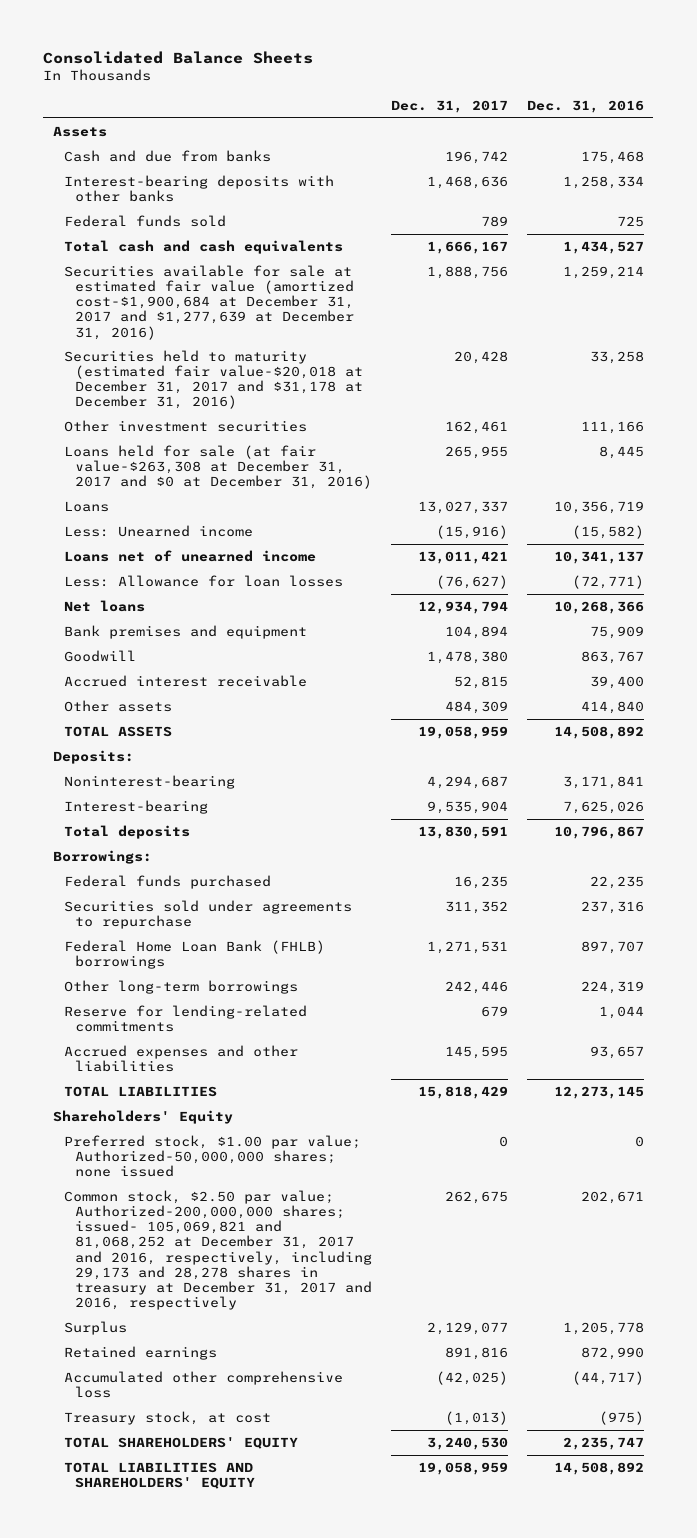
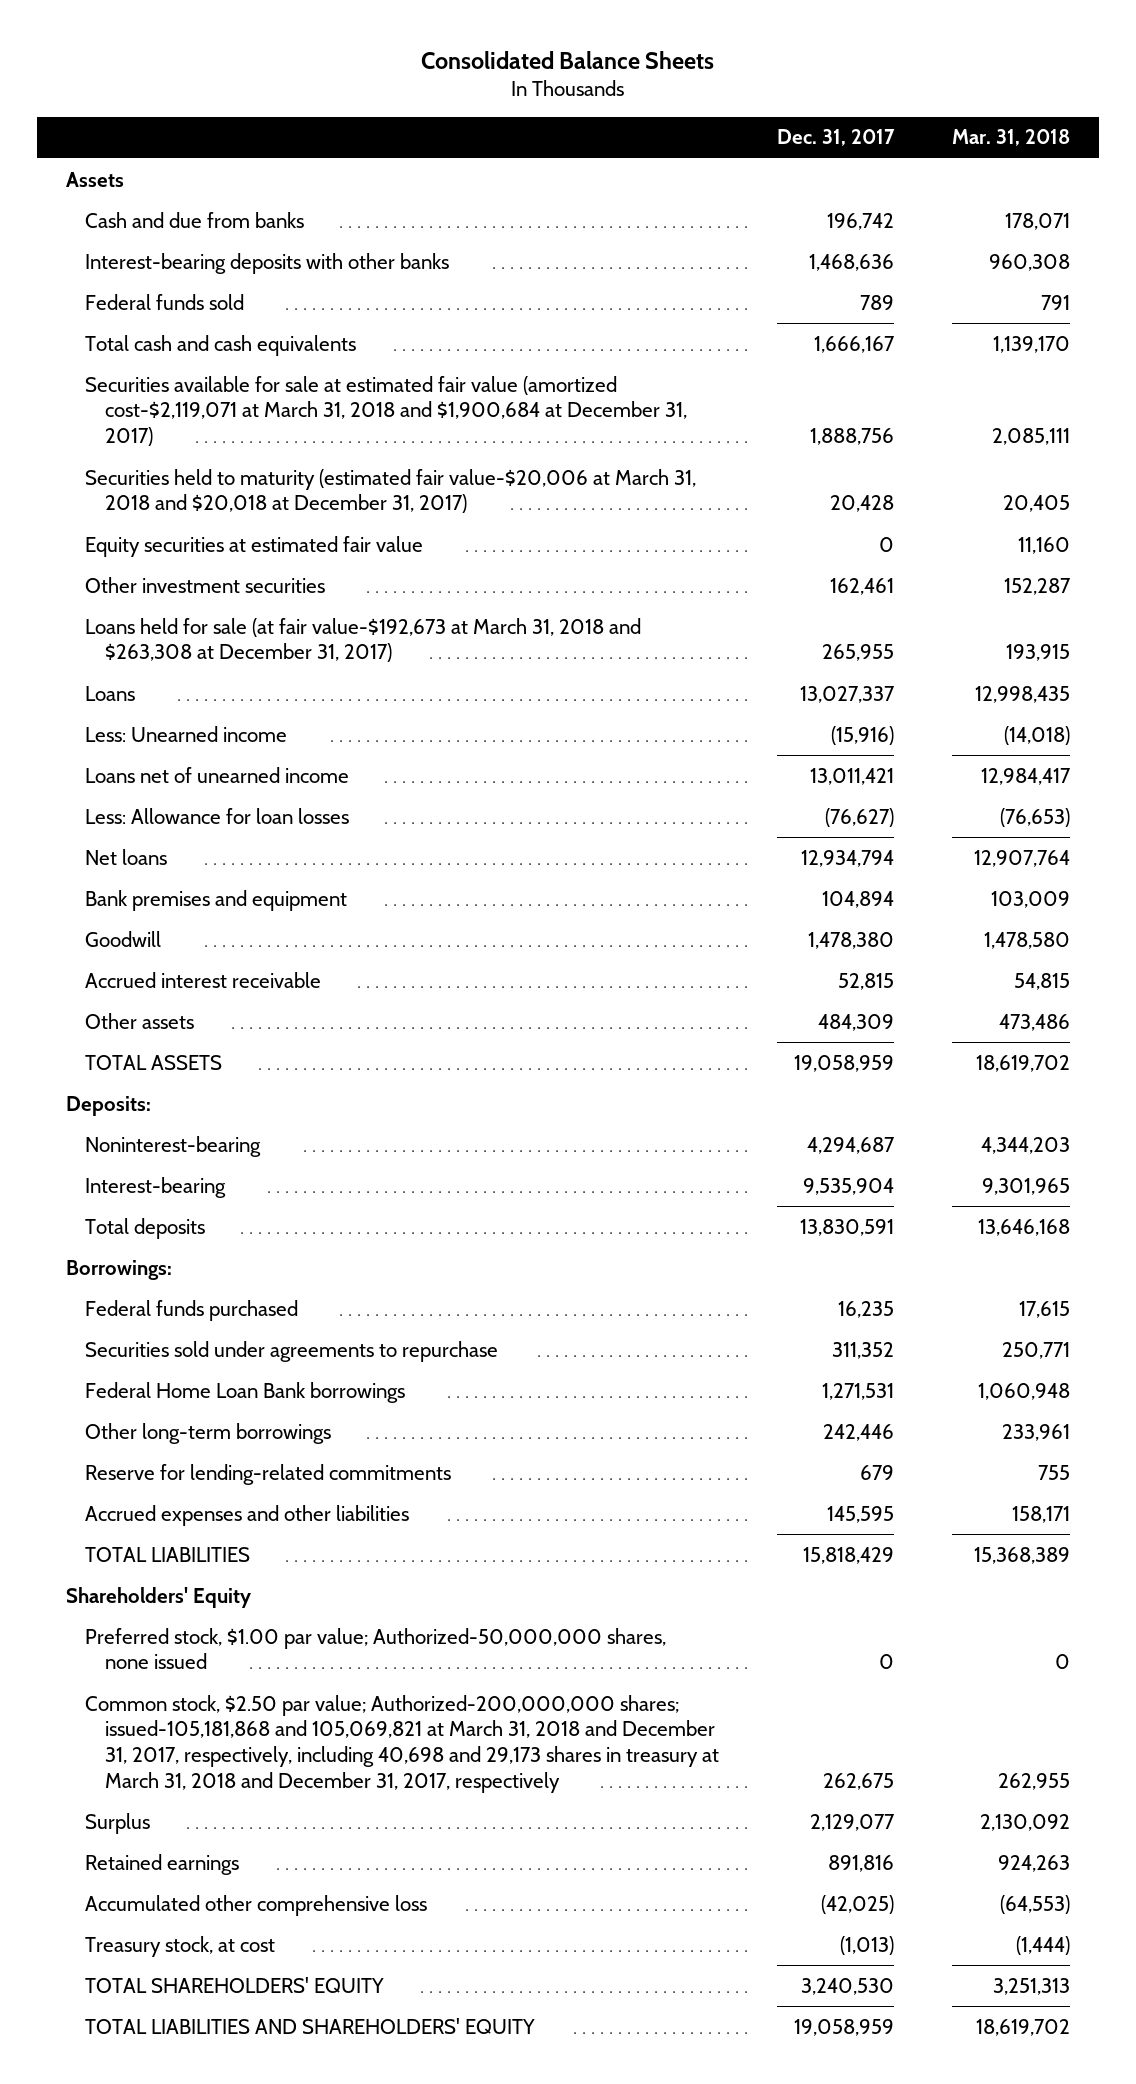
- | Dec. 31, 2017 | Dec. 31, 2016
+ | Dec. 31, 2017 | Mar. 31, 2018
- Securities available for sale at estimated fair value (amortized cost-$1,900,684 at December 31, 2017 and $1,277,639 at December 31, 2016) | 1,888,756 | 1,259,214
- Securities held to maturity (estimated fair value-$20,018 at December 31, 2017 and $31,178 at December 31, 2016) | 20,428 | 33,258
+ Securities available for sale at estimated fair value (amortized cost-$2,119,071 at March 31, 2018 and $1,900,684 at December 31, 2017) | 1,888,756 | 2,085,111
+ Securities held to maturity (estimated fair value-$20,006 at March 31, 2018 and $20,018 at December 31, 2017) | 20,428 | 20,405
+ Equity securities at estimated fair value | 0 | 11,160
- Loans held for sale (at fair value-$263,308 at December 31, 2017 and $0 at December 31, 2016) | 265,955 | 8,445
+ Loans held for sale (at fair value-$192,673 at March 31, 2018 and $263,308 at December 31, 2017) | 265,955 | 193,915
- Federal Home Loan Bank (FHLB) borrowings | 1,271,531 | 897,707
+ Federal Home Loan Bank borrowings | 1,271,531 | 1,060,948
- Preferred stock, $1.00 par value; Authorized-50,000,000 shares; none issued | 0 | 0
- Common stock, $2.50 par value; Authorized-200,000,000 shares; issued- 105,069,821 and 81,068,252 at December 31, 2017 and 2016, respectively, including 29,173 and 28,278 shares in treasury at December 31, 2017 and 2016, respectively | 262,675 | 202,671
+ Preferred stock, $1.00 par value; Authorized-50,000,000 shares, none issued | 0 | 0
+ Common stock, $2.50 par value; Authorized-200,000,000 shares; issued-105,181,868 and 105,069,821 at March 31, 2018 and December 31, 2017, respectively, including 40,698 and 29,173 shares in treasury at March 31, 2018 and December 31, 2017, respectively | 262,675 | 262,955

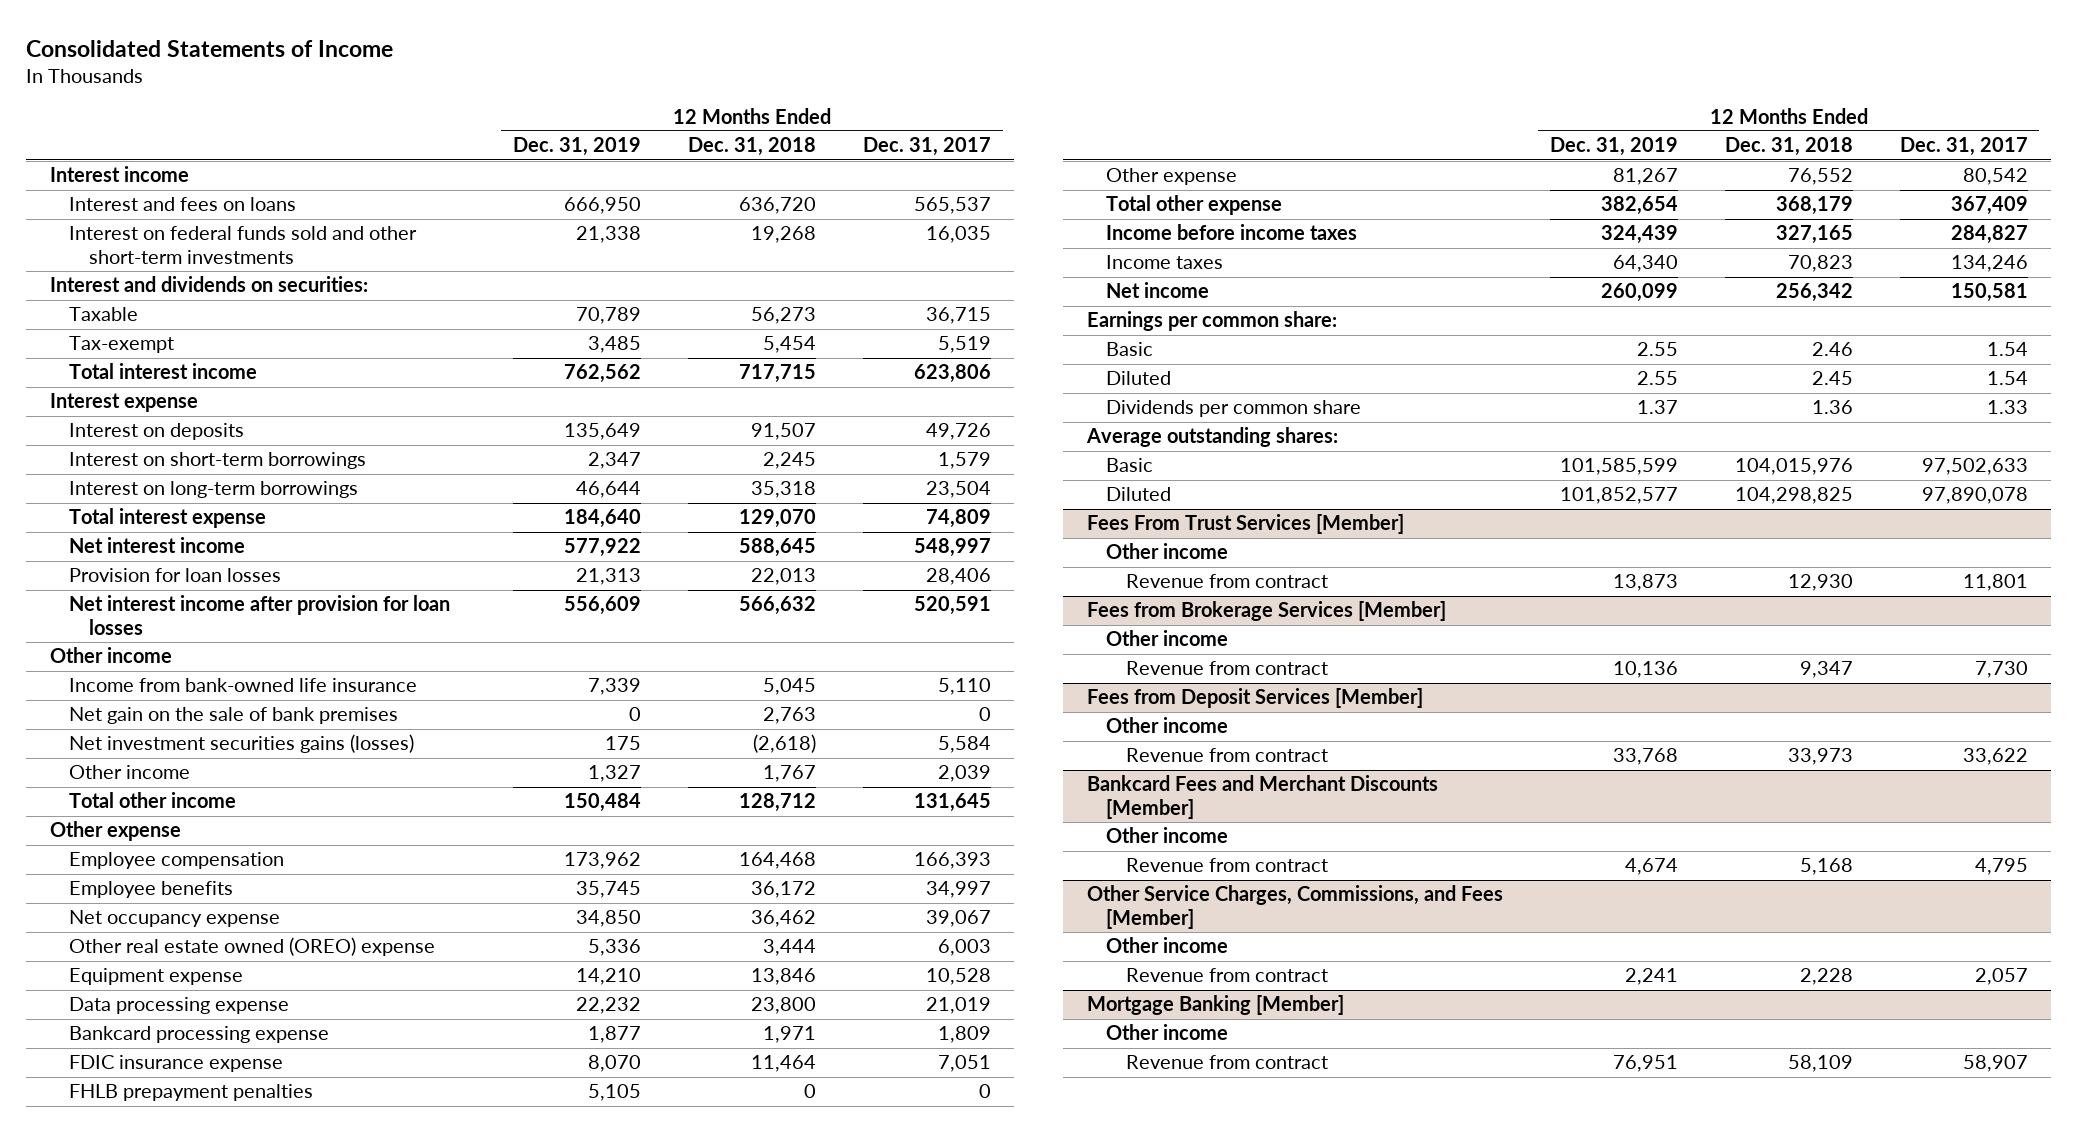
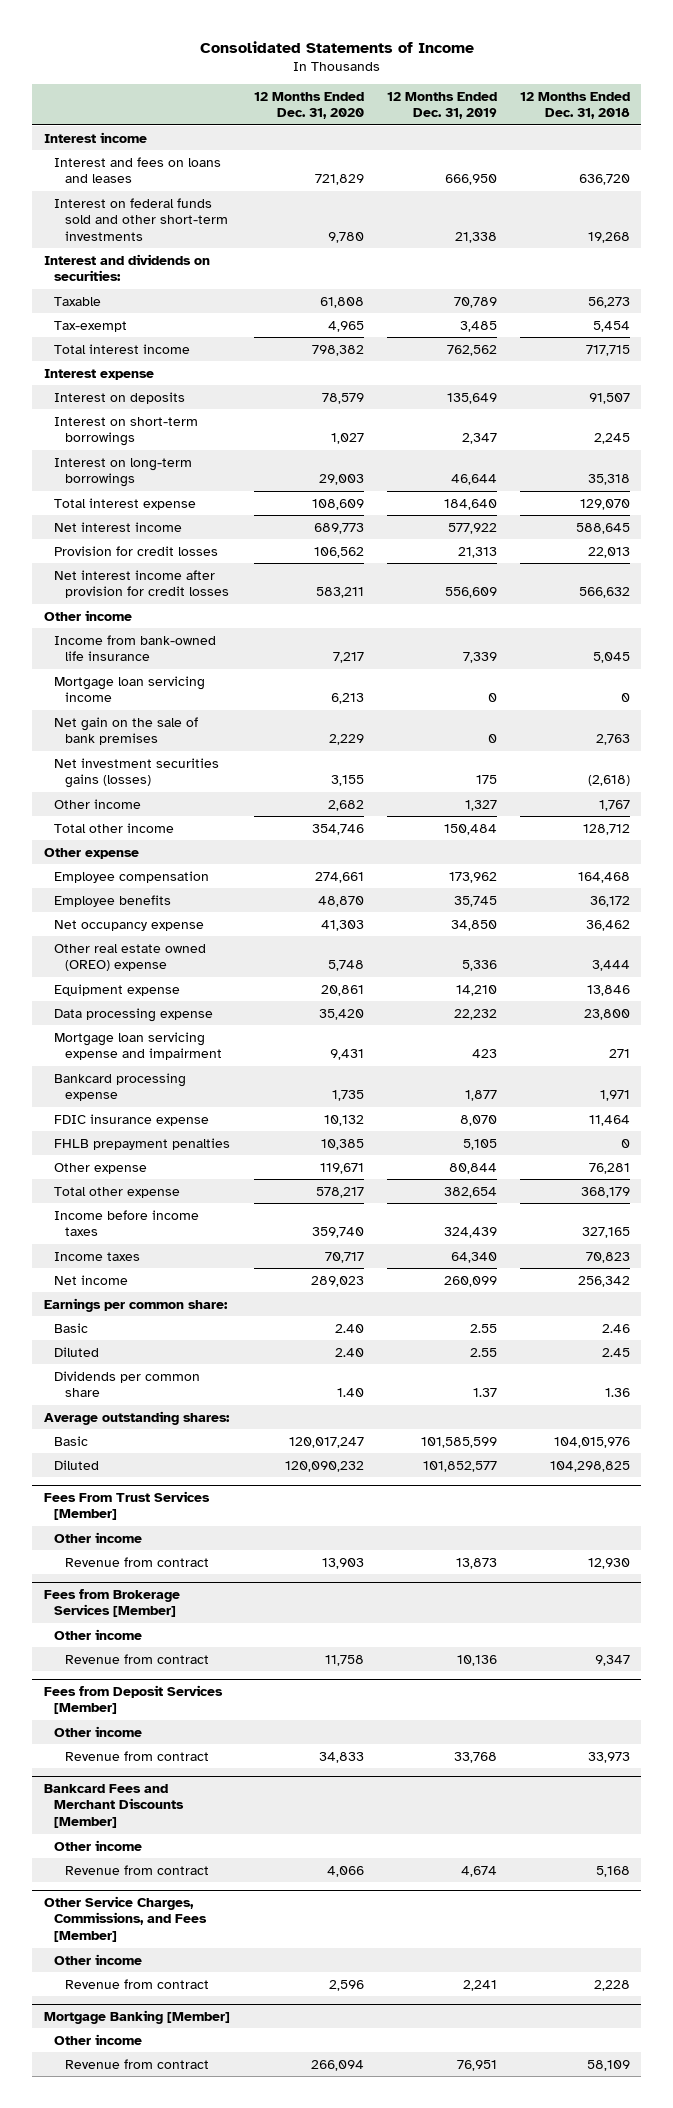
- | 12 Months Ended Dec. 31, 2019 | 12 Months Ended Dec. 31, 2018 | 12 Months Ended Dec. 31, 2017
+ | 12 Months Ended Dec. 31, 2020 | 12 Months Ended Dec. 31, 2019 | 12 Months Ended Dec. 31, 2018
- Interest and fees on loans | 666,950 | 636,720 | 565,537
+ Interest and fees on loans and leases | 721,829 | 666,950 | 636,720
- Provision for loan losses | 21,313 | 22,013 | 28,406
- Net interest income after provision for loan losses | 556,609 | 566,632 | 520,591
+ Provision for credit losses | 106,562 | 21,313 | 22,013
+ Net interest income after provision for credit losses | 583,211 | 556,609 | 566,632
+ Mortgage loan servicing income | 6,213 | 0 | 0
+ Mortgage loan servicing expense and impairment | 9,431 | 423 | 271
- Other expense | 81,267 | 76,552 | 80,542
+ Other expense | 119,671 | 80,844 | 76,281

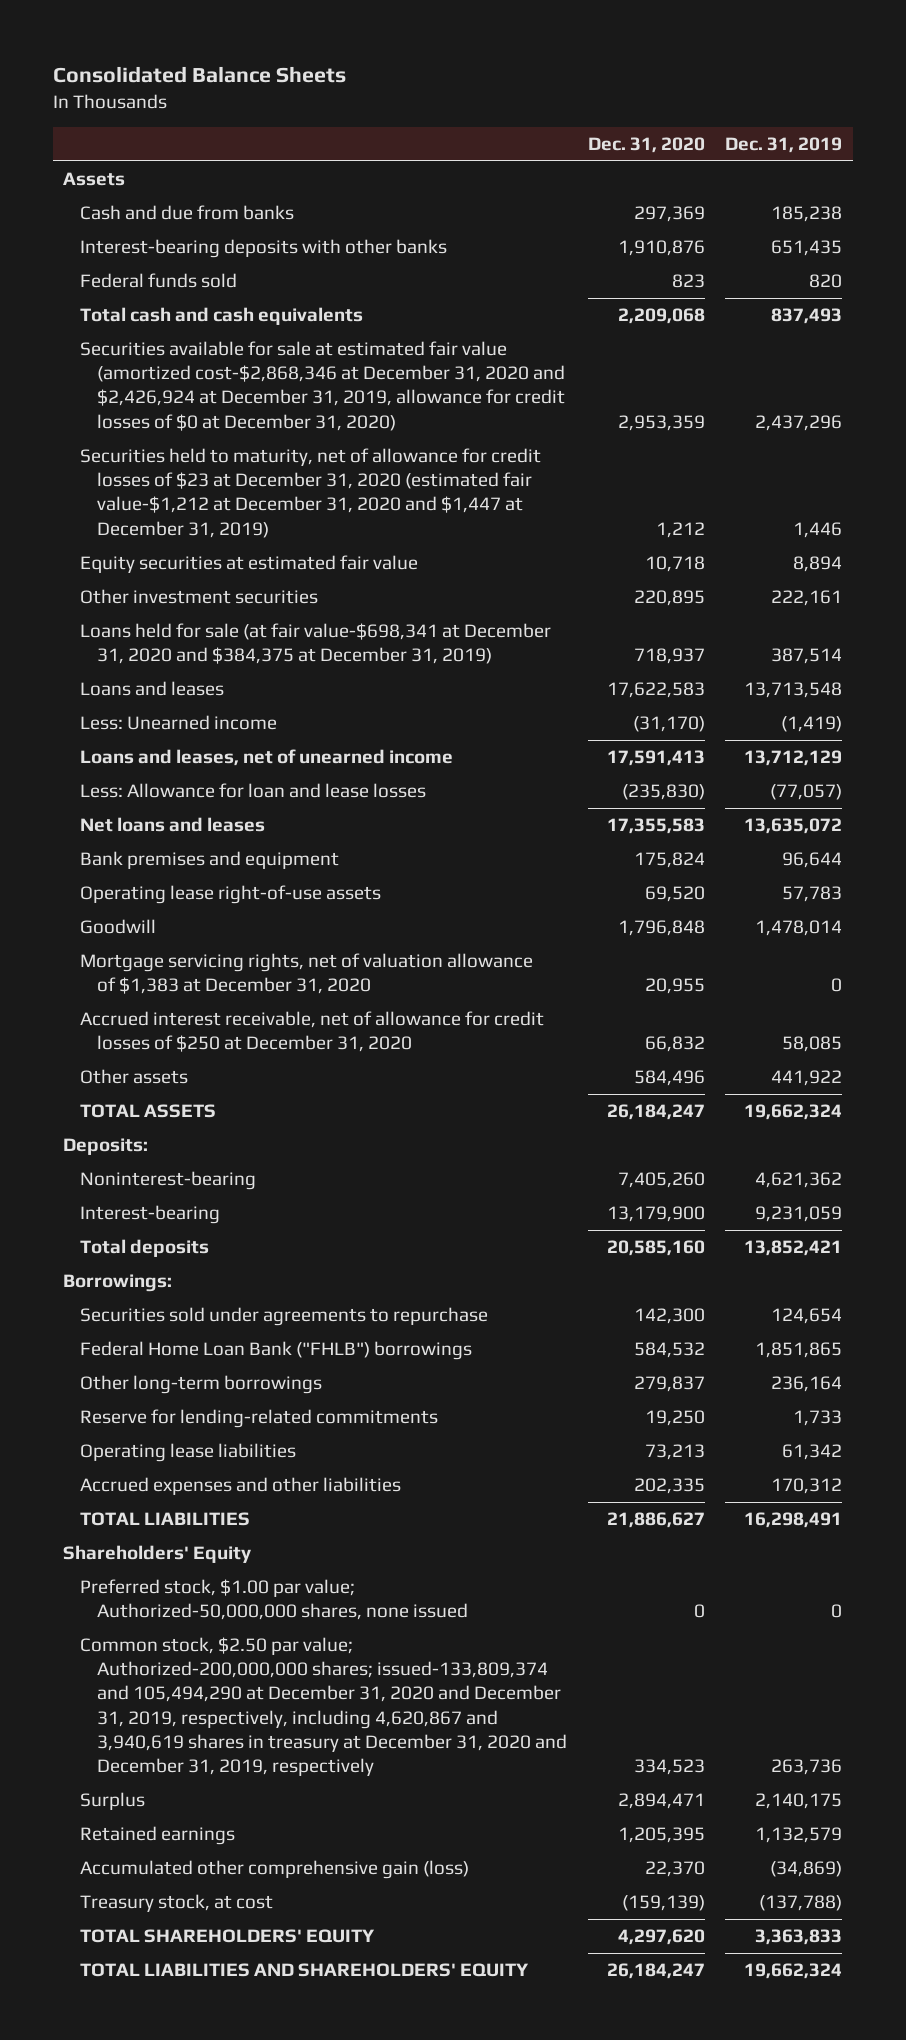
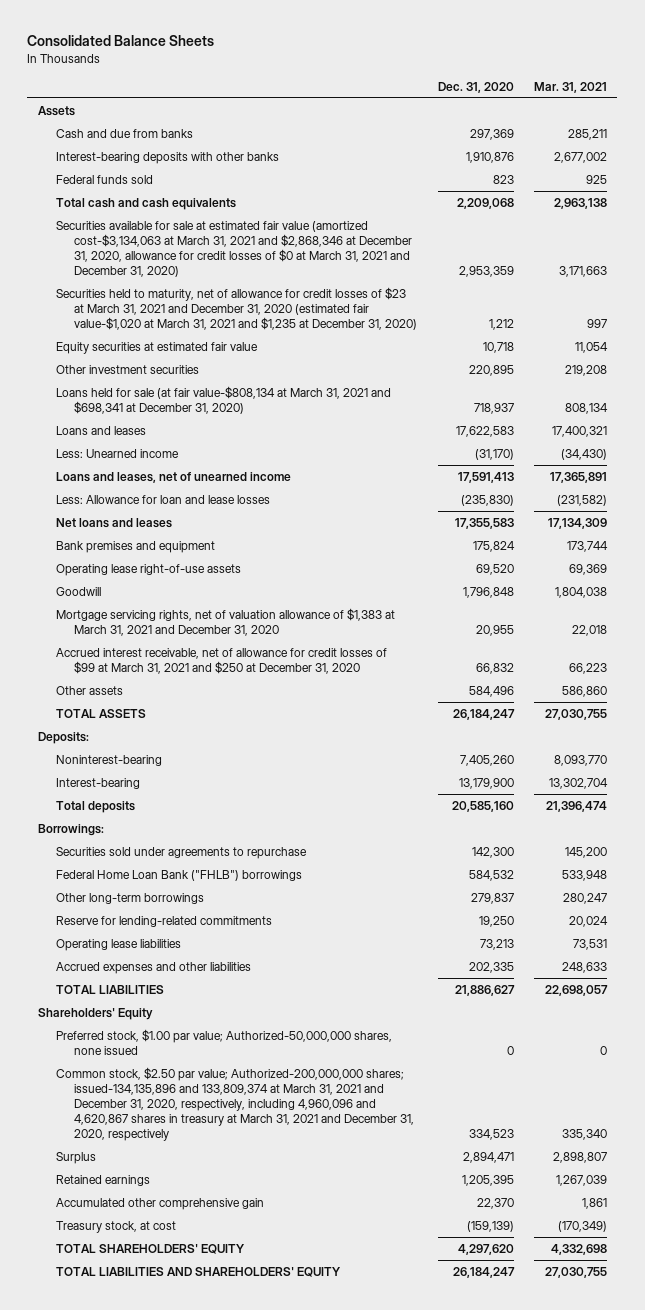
- | Dec. 31, 2020 | Dec. 31, 2019
+ | Dec. 31, 2020 | Mar. 31, 2021
- Securities available for sale at estimated fair value (amortized cost-$2,868,346 at December 31, 2020 and $2,426,924 at December 31, 2019, allowance for credit losses of $0 at December 31, 2020) | 2,953,359 | 2,437,296
- Securities held to maturity, net of allowance for credit losses of $23 at December 31, 2020 (estimated fair value-$1,212 at December 31, 2020 and $1,447 at December 31, 2019) | 1,212 | 1,446
+ Securities available for sale at estimated fair value (amortized cost-$3,134,063 at March 31, 2021 and $2,868,346 at December 31, 2020, allowance for credit losses of $0 at March 31, 2021 and December 31, 2020) | 2,953,359 | 3,171,663
+ Securities held to maturity, net of allowance for credit losses of $23 at March 31, 2021 and December 31, 2020 (estimated fair value-$1,020 at March 31, 2021 and $1,235 at December 31, 2020) | 1,212 | 997
- Loans held for sale (at fair value-$698,341 at December 31, 2020 and $384,375 at December 31, 2019) | 718,937 | 387,514
+ Loans held for sale (at fair value-$808,134 at March 31, 2021 and $698,341 at December 31, 2020) | 718,937 | 808,134
- Mortgage servicing rights, net of valuation allowance of $1,383 at December 31, 2020 | 20,955 | 0
- Accrued interest receivable, net of allowance for credit losses of $250 at December 31, 2020 | 66,832 | 58,085
+ Mortgage servicing rights, net of valuation allowance of $1,383 at March 31, 2021 and December 31, 2020 | 20,955 | 22,018
+ Accrued interest receivable, net of allowance for credit losses of $99 at March 31, 2021 and $250 at December 31, 2020 | 66,832 | 66,223
- Common stock, $2.50 par value; Authorized-200,000,000 shares; issued-133,809,374 and 105,494,290 at December 31, 2020 and December 31, 2019, respectively, including 4,620,867 and 3,940,619 shares in treasury at December 31, 2020 and December 31, 2019, respectively | 334,523 | 263,736
+ Common stock, $2.50 par value; Authorized-200,000,000 shares; issued-134,135,896 and 133,809,374 at March 31, 2021 and December 31, 2020, respectively, including 4,960,096 and 4,620,867 shares in treasury at March 31, 2021 and December 31, 2020, respectively | 334,523 | 335,340
- Accumulated other comprehensive gain (loss) | 22,370 | (34,869)
+ Accumulated other comprehensive gain | 22,370 | 1,861

